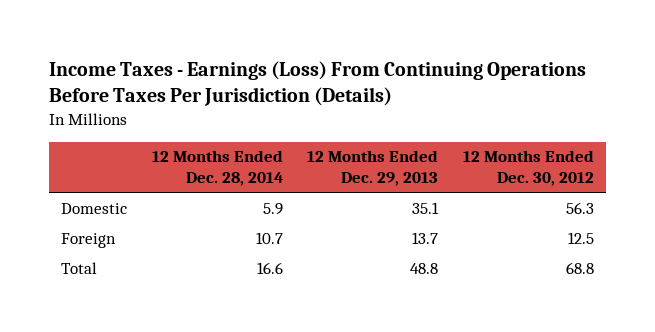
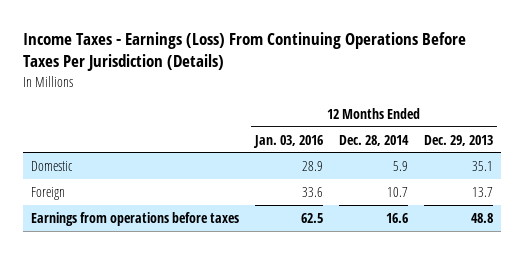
- | 12 Months Ended Dec. 28, 2014 | 12 Months Ended Dec. 29, 2013 | 12 Months Ended Dec. 30, 2012
+ | 12 Months Ended Jan. 03, 2016 | 12 Months Ended Dec. 28, 2014 | 12 Months Ended Dec. 29, 2013
- Total | 16.6 | 48.8 | 68.8
+ Earnings from operations before taxes | 62.5 | 16.6 | 48.8

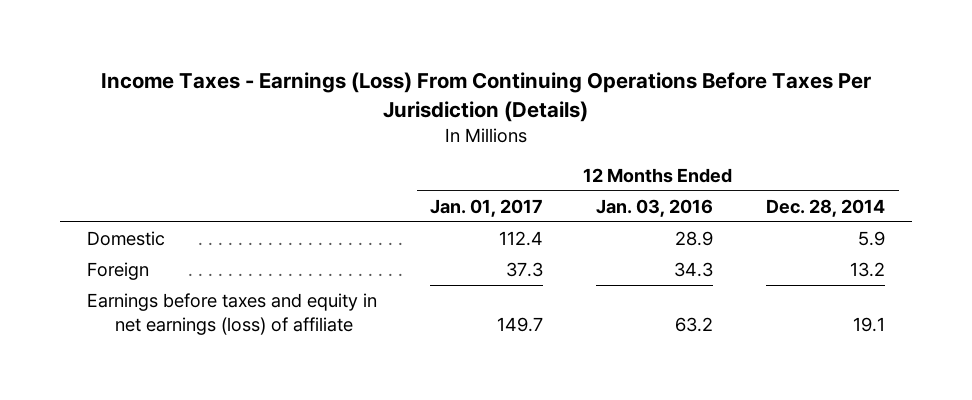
- | 12 Months Ended Jan. 03, 2016 | 12 Months Ended Dec. 28, 2014 | 12 Months Ended Dec. 29, 2013
+ | 12 Months Ended Jan. 01, 2017 | 12 Months Ended Jan. 03, 2016 | 12 Months Ended Dec. 28, 2014
- Foreign | 33.6 | 10.7 | 13.7
- Earnings from operations before taxes | 62.5 | 16.6 | 48.8
+ Foreign | 37.3 | 34.3 | 13.2
+ Earnings before taxes and equity in net earnings (loss) of affiliate | 149.7 | 63.2 | 19.1

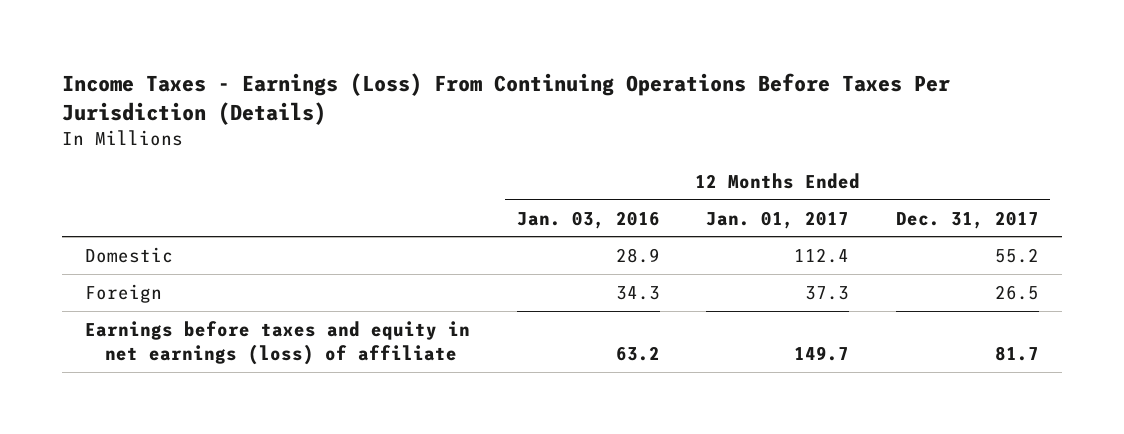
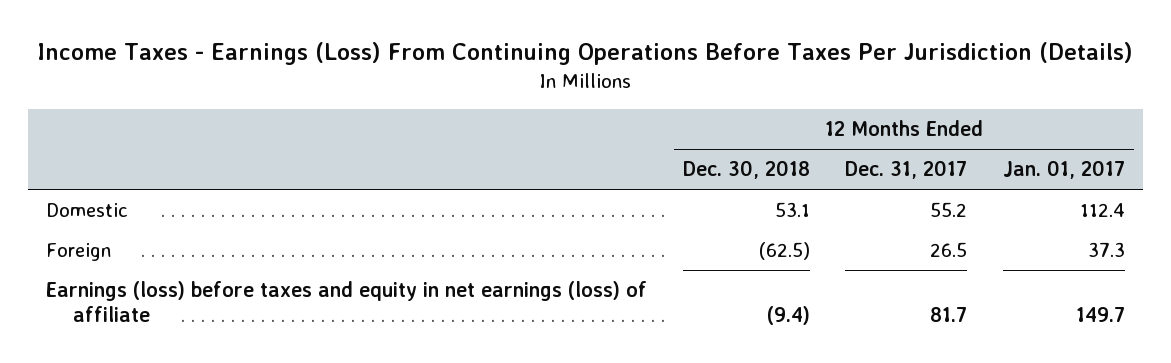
- | 12 Months Ended Jan. 03, 2016 | 12 Months Ended Jan. 01, 2017 | 12 Months Ended Dec. 31, 2017
+ | 12 Months Ended Dec. 30, 2018 | 12 Months Ended Dec. 31, 2017 | 12 Months Ended Jan. 01, 2017
- Earnings before taxes and equity in net earnings (loss) of affiliate | 63.2 | 149.7 | 81.7
+ Earnings (loss) before taxes and equity in net earnings (loss) of affiliate | (9.4) | 81.7 | 149.7

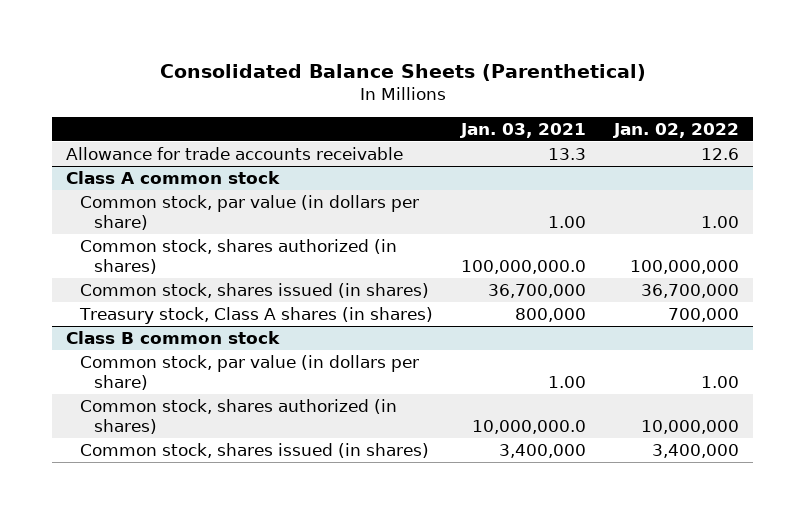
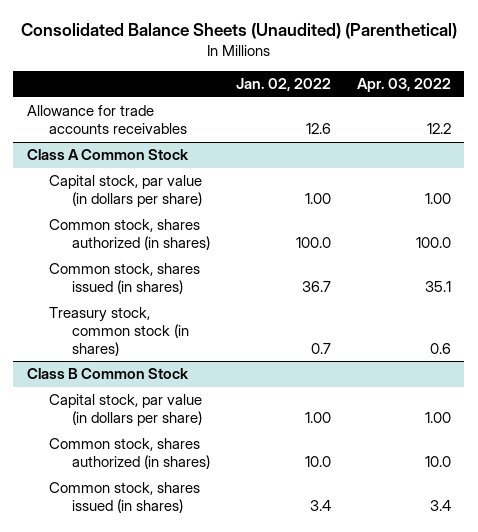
- Consolidated Balance Sheets (Parenthetical)
+ Consolidated Balance Sheets (Unaudited) (Parenthetical)
- | Jan. 03, 2021 | Jan. 02, 2022
+ | Jan. 02, 2022 | Apr. 03, 2022
- Allowance for trade accounts receivable | 13.3 | 12.6
- Class A common stock
- Common stock, par value (in dollars per share) | 1.00 | 1.00
- Common stock, shares authorized (in shares) | 100,000,000.0 | 100,000,000
- Common stock, shares issued (in shares) | 36,700,000 | 36,700,000
- Treasury stock, Class A shares (in shares) | 800,000 | 700,000
- Class B common stock
- Common stock, par value (in dollars per share) | 1.00 | 1.00
- Common stock, shares authorized (in shares) | 10,000,000.0 | 10,000,000
- Common stock, shares issued (in shares) | 3,400,000 | 3,400,000
+ Allowance for trade accounts receivables | 12.6 | 12.2
+ Class A Common Stock
+ Capital stock, par value (in dollars per share) | 1.00 | 1.00
+ Common stock, shares authorized (in shares) | 100.0 | 100.0
+ Common stock, shares issued (in shares) | 36.7 | 35.1
+ Treasury stock, common stock (in shares) | 0.7 | 0.6
+ Class B Common Stock
+ Capital stock, par value (in dollars per share) | 1.00 | 1.00
+ Common stock, shares authorized (in shares) | 10.0 | 10.0
+ Common stock, shares issued (in shares) | 3.4 | 3.4

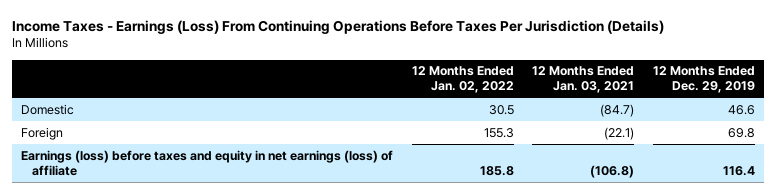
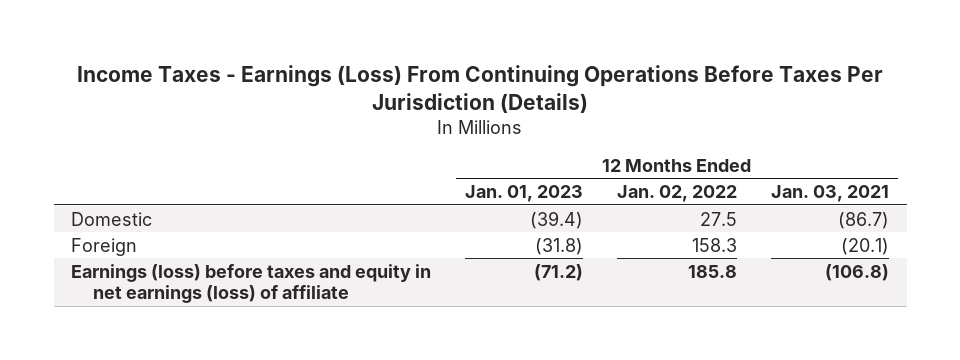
- | 12 Months Ended Jan. 02, 2022 | 12 Months Ended Jan. 03, 2021 | 12 Months Ended Dec. 29, 2019
+ | 12 Months Ended Jan. 01, 2023 | 12 Months Ended Jan. 02, 2022 | 12 Months Ended Jan. 03, 2021
- Domestic | 30.5 | (84.7) | 46.6
- Foreign | 155.3 | (22.1) | 69.8
+ Domestic | (39.4) | 27.5 | (86.7)
+ Foreign | (31.8) | 158.3 | (20.1)

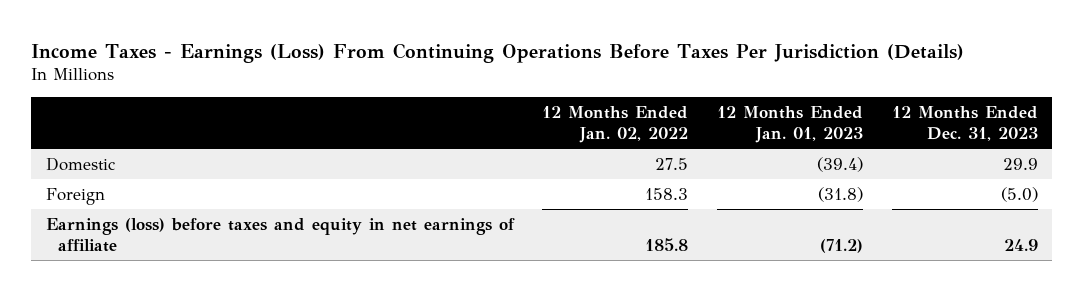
- | 12 Months Ended Jan. 01, 2023 | 12 Months Ended Jan. 02, 2022 | 12 Months Ended Jan. 03, 2021
+ | 12 Months Ended Jan. 02, 2022 | 12 Months Ended Jan. 01, 2023 | 12 Months Ended Dec. 31, 2023
- Earnings (loss) before taxes and equity in net earnings (loss) of affiliate | (71.2) | 185.8 | (106.8)
+ Earnings (loss) before taxes and equity in net earnings of affiliate | 185.8 | (71.2) | 24.9

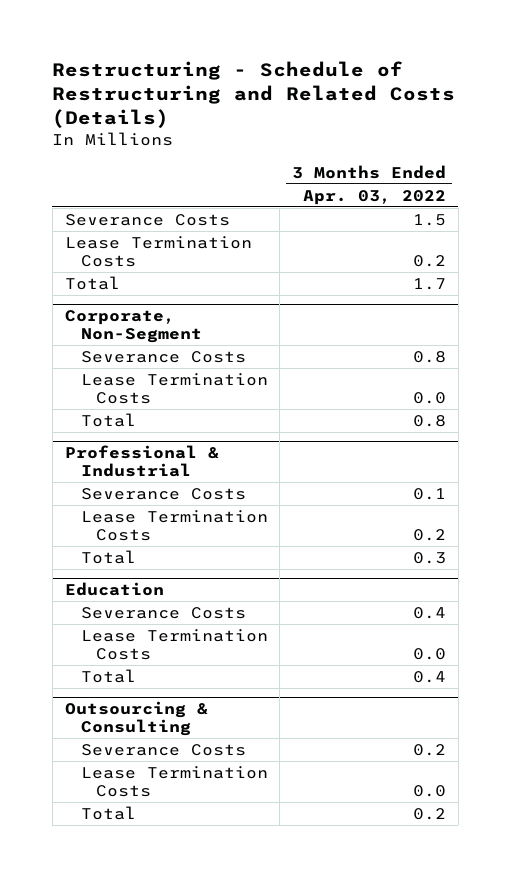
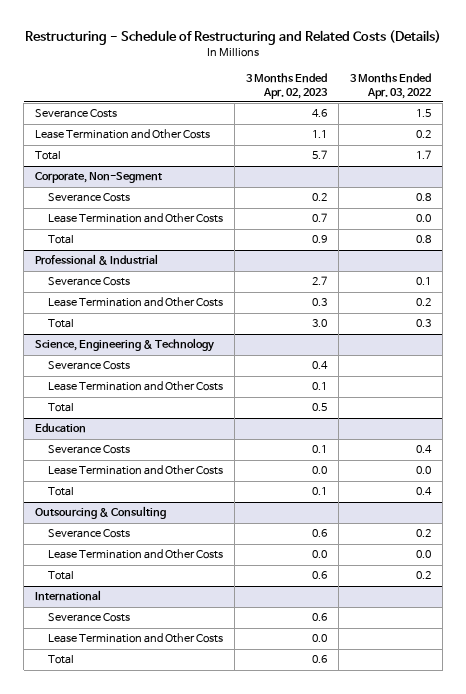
- | 3 Months Ended Apr. 03, 2022
+ | 3 Months Ended Apr. 02, 2023 | 3 Months Ended Apr. 03, 2022
- Lease Termination Costs | 0.2
+ Lease Termination and Other Costs | 1.1 | 0.2
@ Corporate, Non-Segment
- Lease Termination Costs | 0.0
+ Lease Termination and Other Costs | 0.7 | 0.0
@ Professional & Industrial
- Lease Termination Costs | 0.2
+ Lease Termination and Other Costs | 0.3 | 0.2
+ Science, Engineering & Technology
+ Severance Costs | 0.4 |
+ Lease Termination and Other Costs | 0.1 |
+ Total | 0.5 |
@ Education
- Lease Termination Costs | 0.0
+ Lease Termination and Other Costs | 0.0 | 0.0
@ Outsourcing & Consulting
- Lease Termination Costs | 0.0
+ Lease Termination and Other Costs | 0.0 | 0.0
+ International
+ Severance Costs | 0.6 |
+ Lease Termination and Other Costs | 0.0 |
+ Total | 0.6 |

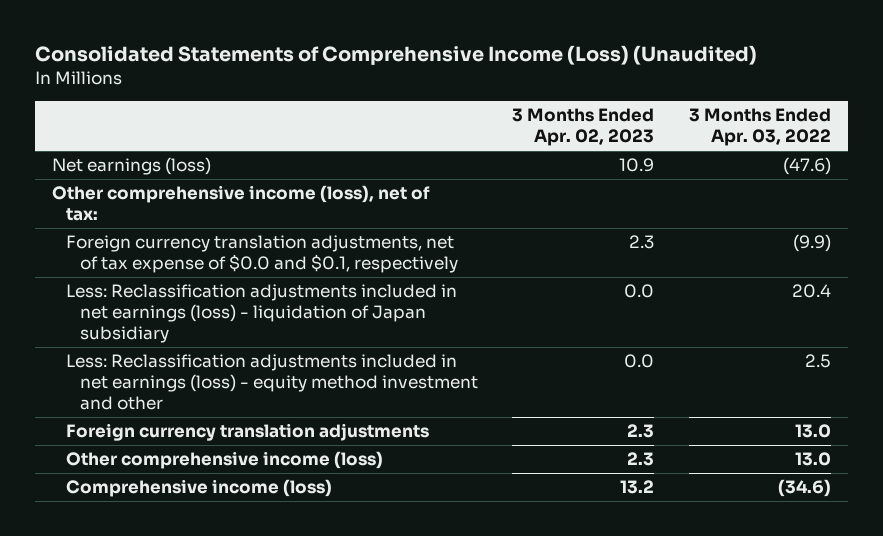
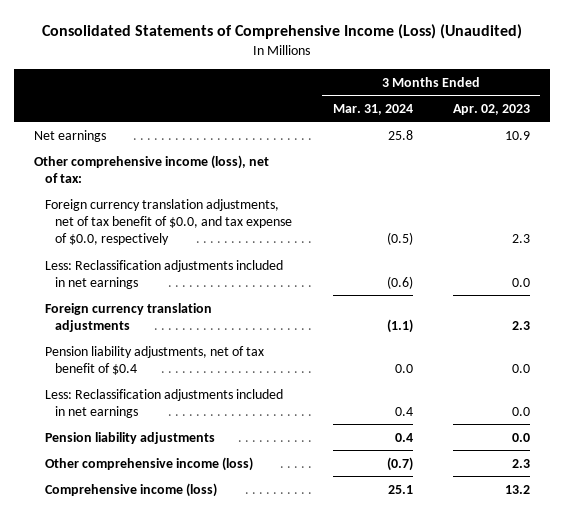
- | 3 Months Ended Apr. 02, 2023 | 3 Months Ended Apr. 03, 2022
+ | 3 Months Ended Mar. 31, 2024 | 3 Months Ended Apr. 02, 2023
- Net earnings (loss) | 10.9 | (47.6)
+ Net earnings | 25.8 | 10.9
- Foreign currency translation adjustments, net of tax expense of $0.0 and $0.1, respectively | 2.3 | (9.9)
- Less: Reclassification adjustments included in net earnings (loss) - liquidation of Japan subsidiary | 0.0 | 20.4
- Less: Reclassification adjustments included in net earnings (loss) - equity method investment and other | 0.0 | 2.5
+ Foreign currency translation adjustments, net of tax benefit of $0.0, and tax expense of $0.0, respectively | (0.5) | 2.3
+ Less: Reclassification adjustments included in net earnings | (0.6) | 0.0
+ Pension liability adjustments, net of tax benefit of $0.4 | 0.0 | 0.0
+ Less: Reclassification adjustments included in net earnings | 0.4 | 0.0
+ Pension liability adjustments | 0.4 | 0.0

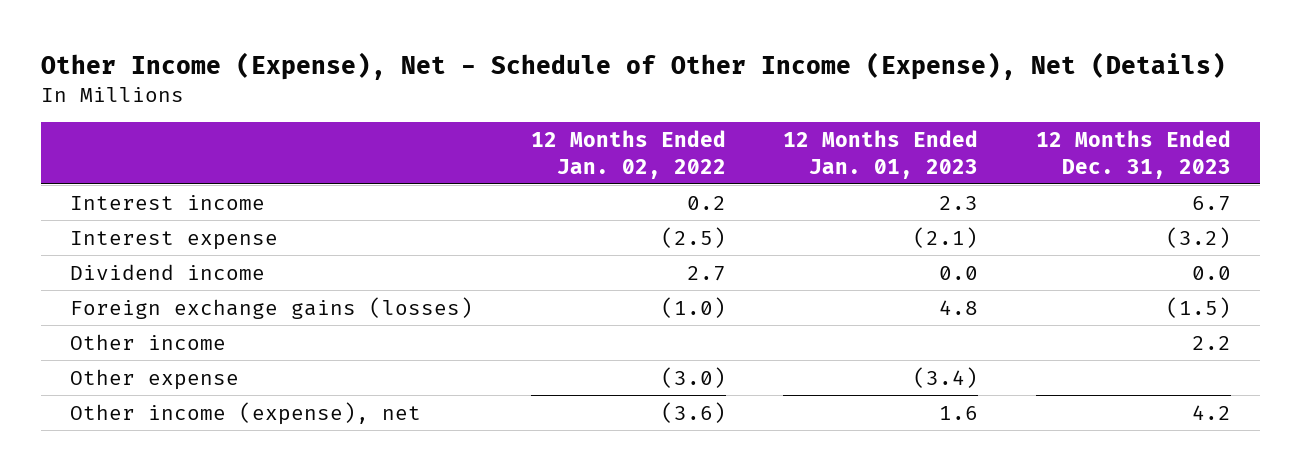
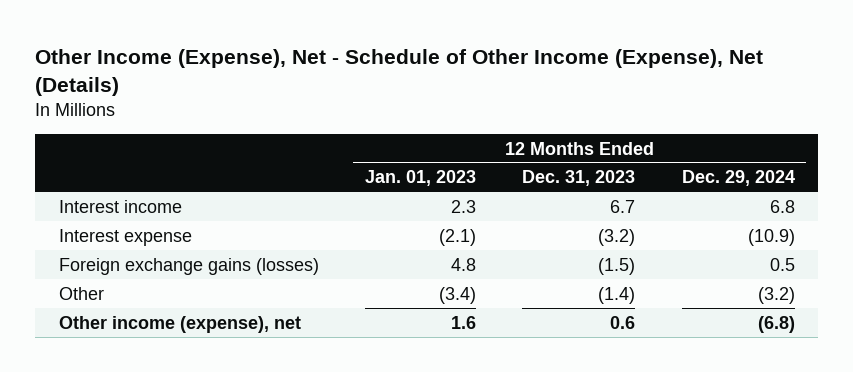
- | 12 Months Ended Jan. 02, 2022 | 12 Months Ended Jan. 01, 2023 | 12 Months Ended Dec. 31, 2023
+ | 12 Months Ended Jan. 01, 2023 | 12 Months Ended Dec. 31, 2023 | 12 Months Ended Dec. 29, 2024
- Dividend income | 2.7 | 0.0 | 0.0
- Other income | | | 2.2
- Other expense | (3.0) | (3.4) |
- Other income (expense), net | (3.6) | 1.6 | 4.2
+ Other | (3.4) | (1.4) | (3.2)
+ Other income (expense), net | 1.6 | 0.6 | (6.8)

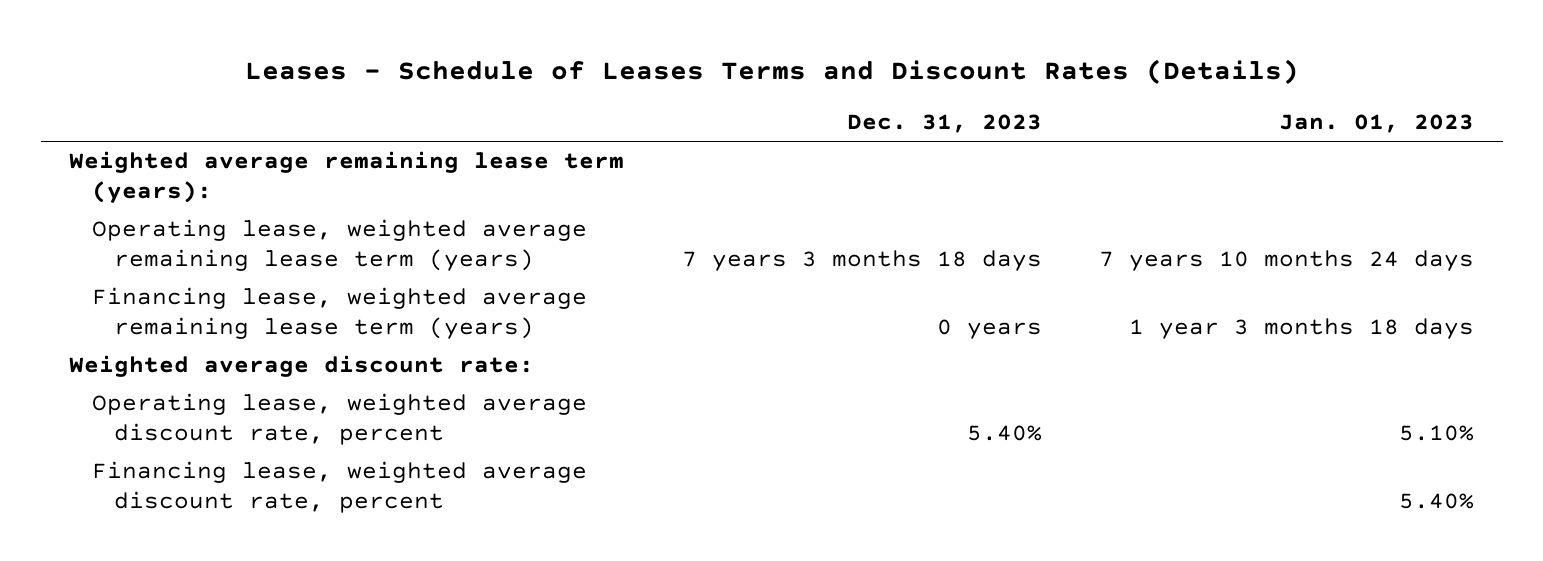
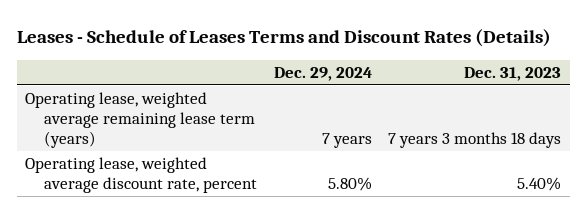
- | Dec. 31, 2023 | Jan. 01, 2023
+ | Dec. 29, 2024 | Dec. 31, 2023
- Weighted average remaining lease term (years):
- Financing lease, weighted average remaining lease term (years) | 0 years | 1 year 3 months 18 days
- Weighted average discount rate:
- Financing lease, weighted average discount rate, percent | | 5.40%

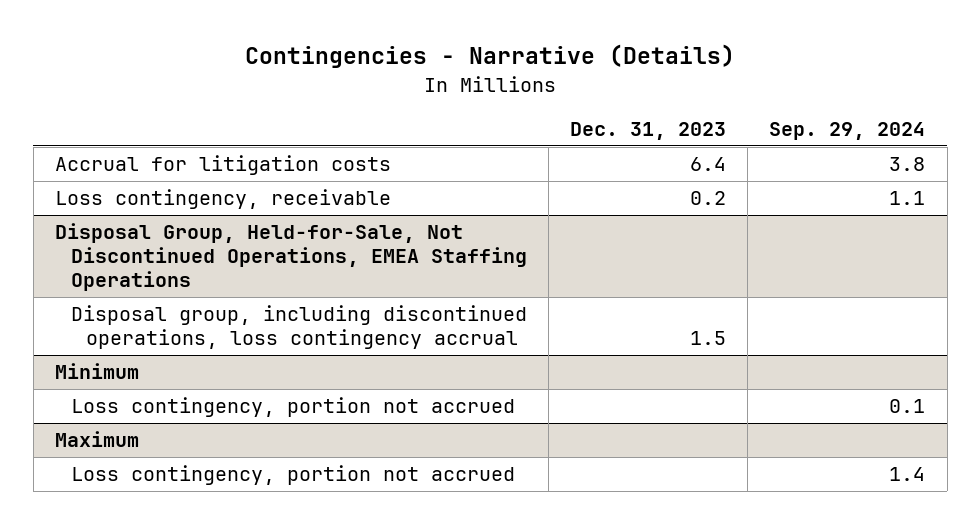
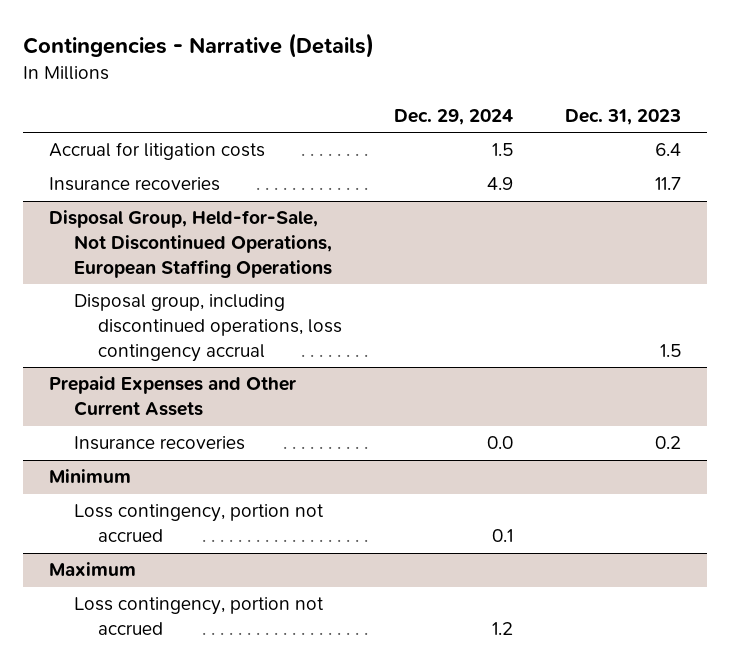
- | Dec. 31, 2023 | Sep. 29, 2024
+ | Dec. 29, 2024 | Dec. 31, 2023
- Loss contingency, receivable | 0.2 | 1.1
- Disposal Group, Held-for-Sale, Not Discontinued Operations, EMEA Staffing Operations
+ Insurance recoveries | 4.9 | 11.7
+ Disposal Group, Held-for-Sale, Not Discontinued Operations, European Staffing Operations
+ Prepaid Expenses and Other Current Assets
+ Insurance recoveries | 0.0 | 0.2

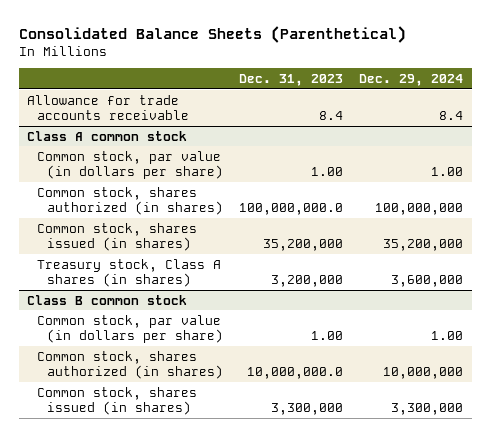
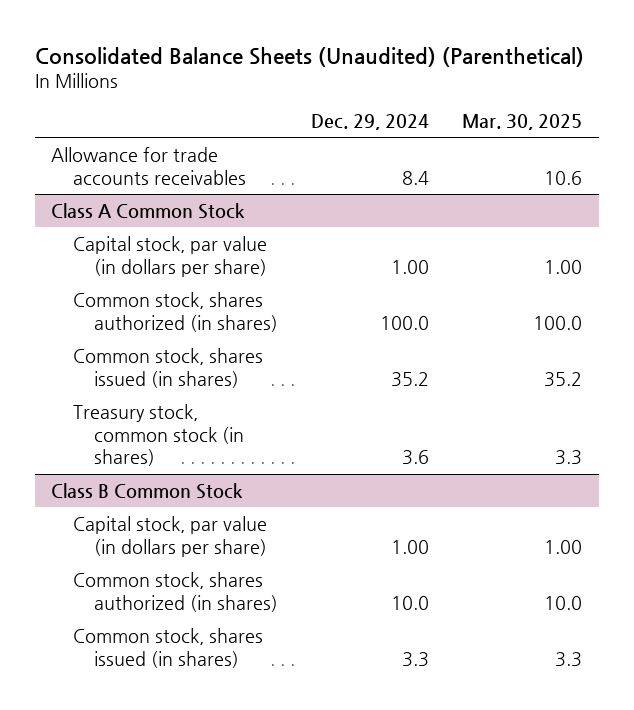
- Consolidated Balance Sheets (Parenthetical)
+ Consolidated Balance Sheets (Unaudited) (Parenthetical)
- | Dec. 31, 2023 | Dec. 29, 2024
+ | Dec. 29, 2024 | Mar. 30, 2025
- Allowance for trade accounts receivable | 8.4 | 8.4
- Class A common stock
- Common stock, par value (in dollars per share) | 1.00 | 1.00
- Common stock, shares authorized (in shares) | 100,000,000.0 | 100,000,000
- Common stock, shares issued (in shares) | 35,200,000 | 35,200,000
- Treasury stock, Class A shares (in shares) | 3,200,000 | 3,600,000
- Class B common stock
- Common stock, par value (in dollars per share) | 1.00 | 1.00
- Common stock, shares authorized (in shares) | 10,000,000.0 | 10,000,000
- Common stock, shares issued (in shares) | 3,300,000 | 3,300,000
+ Allowance for trade accounts receivables | 8.4 | 10.6
+ Class A Common Stock
+ Capital stock, par value (in dollars per share) | 1.00 | 1.00
+ Common stock, shares authorized (in shares) | 100.0 | 100.0
+ Common stock, shares issued (in shares) | 35.2 | 35.2
+ Treasury stock, common stock (in shares) | 3.6 | 3.3
+ Class B Common Stock
+ Capital stock, par value (in dollars per share) | 1.00 | 1.00
+ Common stock, shares authorized (in shares) | 10.0 | 10.0
+ Common stock, shares issued (in shares) | 3.3 | 3.3

